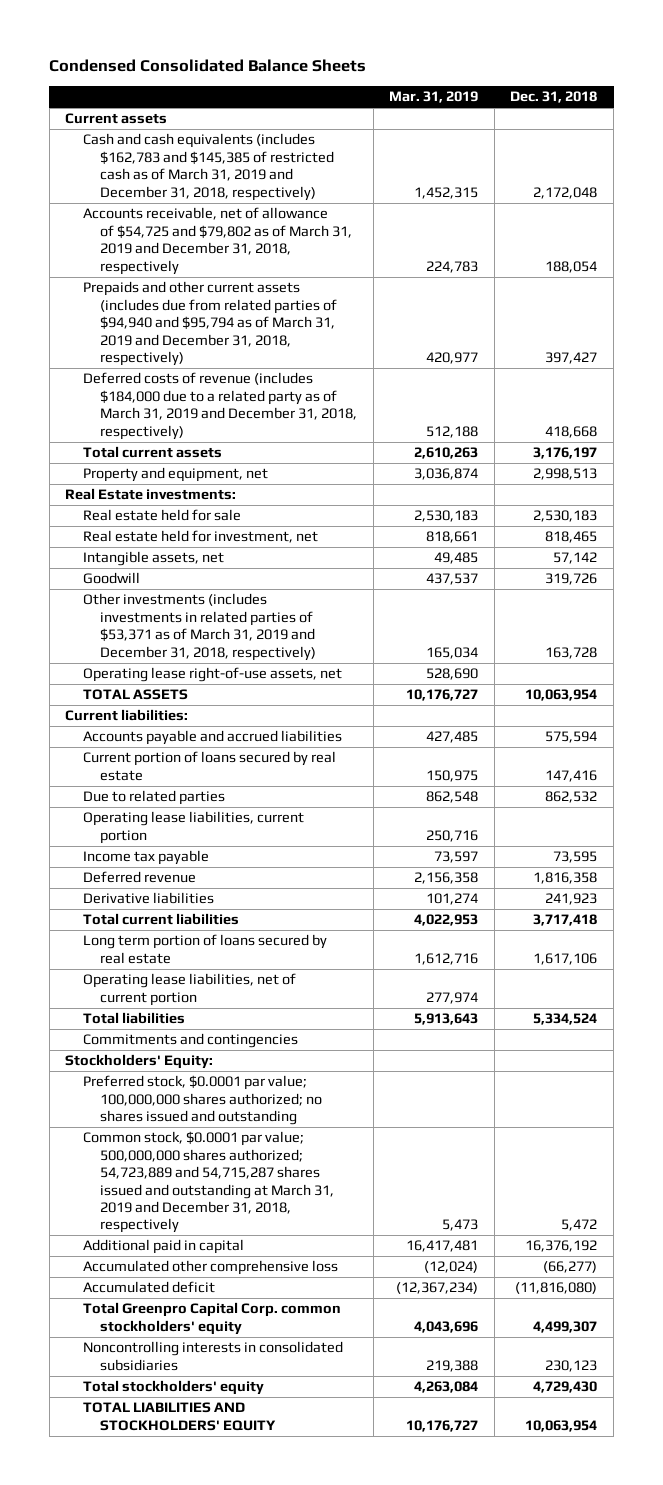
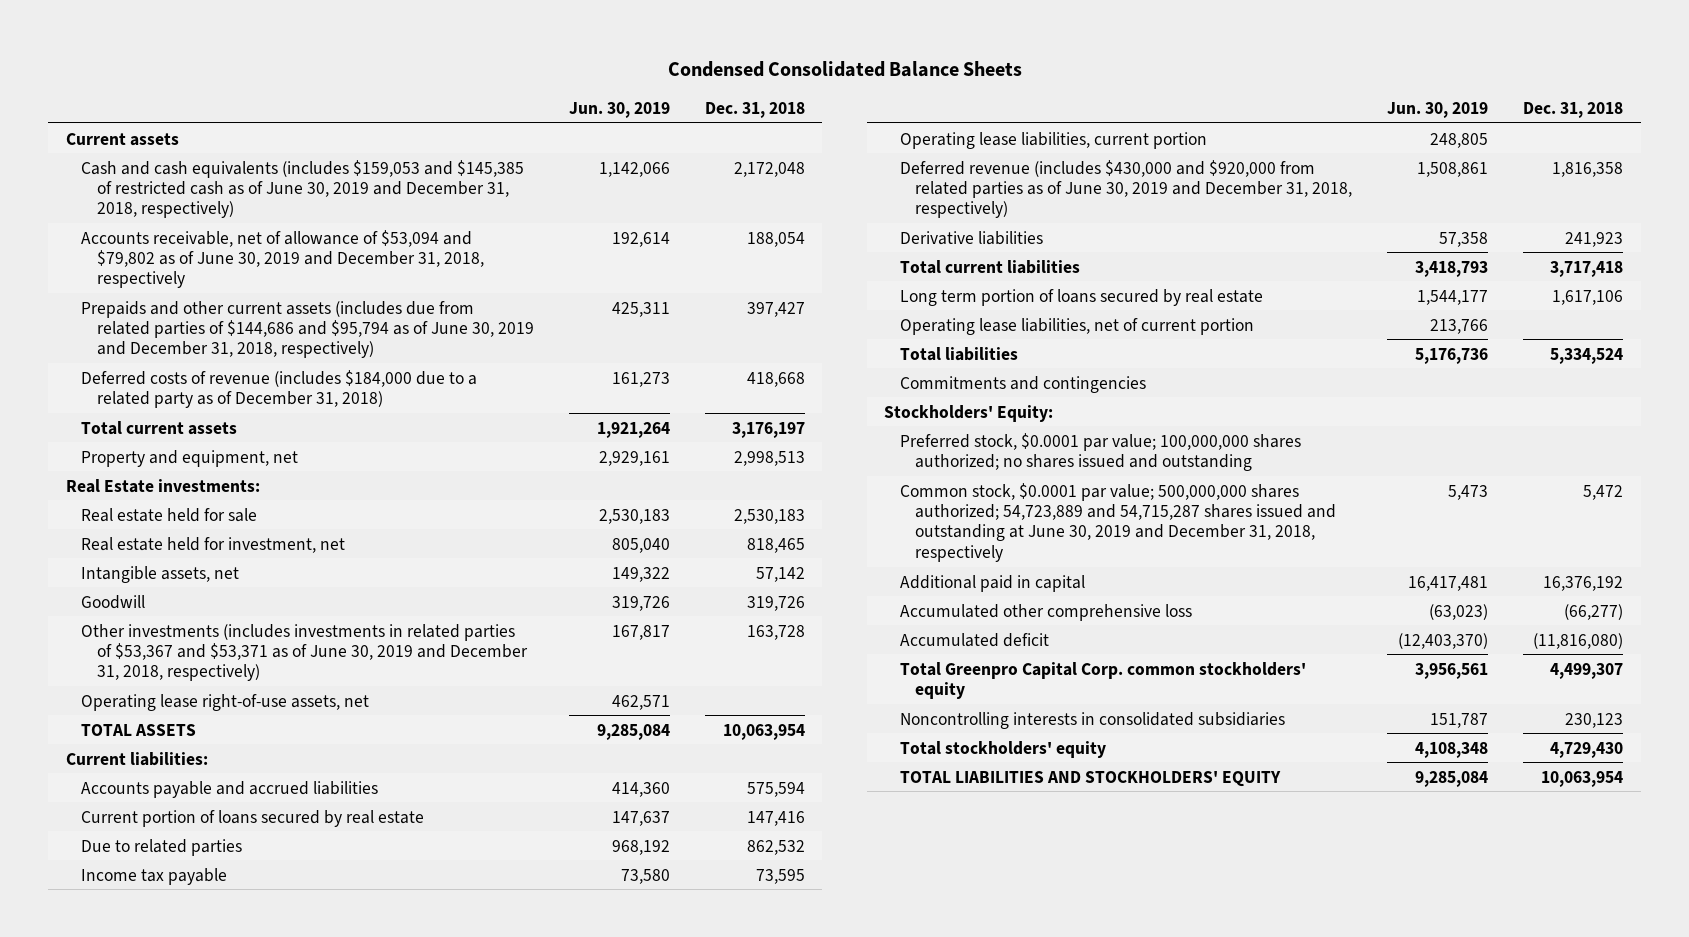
- | Mar. 31, 2019 | Dec. 31, 2018
+ | Jun. 30, 2019 | Dec. 31, 2018
- Cash and cash equivalents (includes $162,783 and $145,385 of restricted cash as of March 31, 2019 and December 31, 2018, respectively) | 1,452,315 | 2,172,048
- Accounts receivable, net of allowance of $54,725 and $79,802 as of March 31, 2019 and December 31, 2018, respectively | 224,783 | 188,054
- Prepaids and other current assets (includes due from related parties of $94,940 and $95,794 as of March 31, 2019 and December 31, 2018, respectively) | 420,977 | 397,427
- Deferred costs of revenue (includes $184,000 due to a related party as of March 31, 2019 and December 31, 2018, respectively) | 512,188 | 418,668
+ Cash and cash equivalents (includes $159,053 and $145,385 of restricted cash as of June 30, 2019 and December 31, 2018, respectively) | 1,142,066 | 2,172,048
+ Accounts receivable, net of allowance of $53,094 and $79,802 as of June 30, 2019 and December 31, 2018, respectively | 192,614 | 188,054
+ Prepaids and other current assets (includes due from related parties of $144,686 and $95,794 as of June 30, 2019 and December 31, 2018, respectively) | 425,311 | 397,427
+ Deferred costs of revenue (includes $184,000 due to a related party as of December 31, 2018) | 161,273 | 418,668
- Other investments (includes investments in related parties of $53,371 as of March 31, 2019 and December 31, 2018, respectively) | 165,034 | 163,728
+ Other investments (includes investments in related parties of $53,367 and $53,371 as of June 30, 2019 and December 31, 2018, respectively) | 167,817 | 163,728
- Deferred revenue | 2,156,358 | 1,816,358
moved down: Operating lease liabilities, current portion | 248,805 |
+ Deferred revenue (includes $430,000 and $920,000 from related parties as of June 30, 2019 and December 31, 2018, respectively) | 1,508,861 | 1,816,358
- Common stock, $0.0001 par value; 500,000,000 shares authorized; 54,723,889 and 54,715,287 shares issued and outstanding at March 31, 2019 and December 31, 2018, respectively | 5,473 | 5,472
+ Common stock, $0.0001 par value; 500,000,000 shares authorized; 54,723,889 and 54,715,287 shares issued and outstanding at June 30, 2019 and December 31, 2018, respectively | 5,473 | 5,472

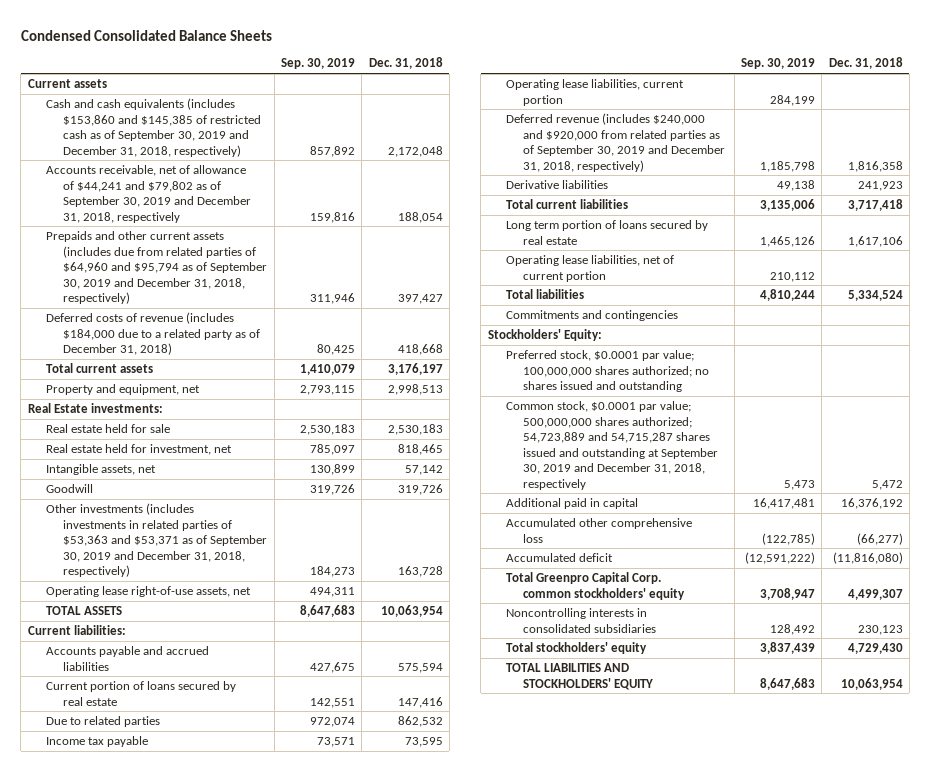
- | Jun. 30, 2019 | Dec. 31, 2018
+ | Sep. 30, 2019 | Dec. 31, 2018
- Cash and cash equivalents (includes $159,053 and $145,385 of restricted cash as of June 30, 2019 and December 31, 2018, respectively) | 1,142,066 | 2,172,048
- Accounts receivable, net of allowance of $53,094 and $79,802 as of June 30, 2019 and December 31, 2018, respectively | 192,614 | 188,054
- Prepaids and other current assets (includes due from related parties of $144,686 and $95,794 as of June 30, 2019 and December 31, 2018, respectively) | 425,311 | 397,427
+ Cash and cash equivalents (includes $153,860 and $145,385 of restricted cash as of September 30, 2019 and December 31, 2018, respectively) | 857,892 | 2,172,048
+ Accounts receivable, net of allowance of $44,241 and $79,802 as of September 30, 2019 and December 31, 2018, respectively | 159,816 | 188,054
+ Prepaids and other current assets (includes due from related parties of $64,960 and $95,794 as of September 30, 2019 and December 31, 2018, respectively) | 311,946 | 397,427
- Other investments (includes investments in related parties of $53,367 and $53,371 as of June 30, 2019 and December 31, 2018, respectively) | 167,817 | 163,728
+ Other investments (includes investments in related parties of $53,363 and $53,371 as of September 30, 2019 and December 31, 2018, respectively) | 184,273 | 163,728
- Deferred revenue (includes $430,000 and $920,000 from related parties as of June 30, 2019 and December 31, 2018, respectively) | 1,508,861 | 1,816,358
+ Deferred revenue (includes $240,000 and $920,000 from related parties as of September 30, 2019 and December 31, 2018, respectively) | 1,185,798 | 1,816,358
- Common stock, $0.0001 par value; 500,000,000 shares authorized; 54,723,889 and 54,715,287 shares issued and outstanding at June 30, 2019 and December 31, 2018, respectively | 5,473 | 5,472
+ Common stock, $0.0001 par value; 500,000,000 shares authorized; 54,723,889 and 54,715,287 shares issued and outstanding at September 30, 2019 and December 31, 2018, respectively | 5,473 | 5,472

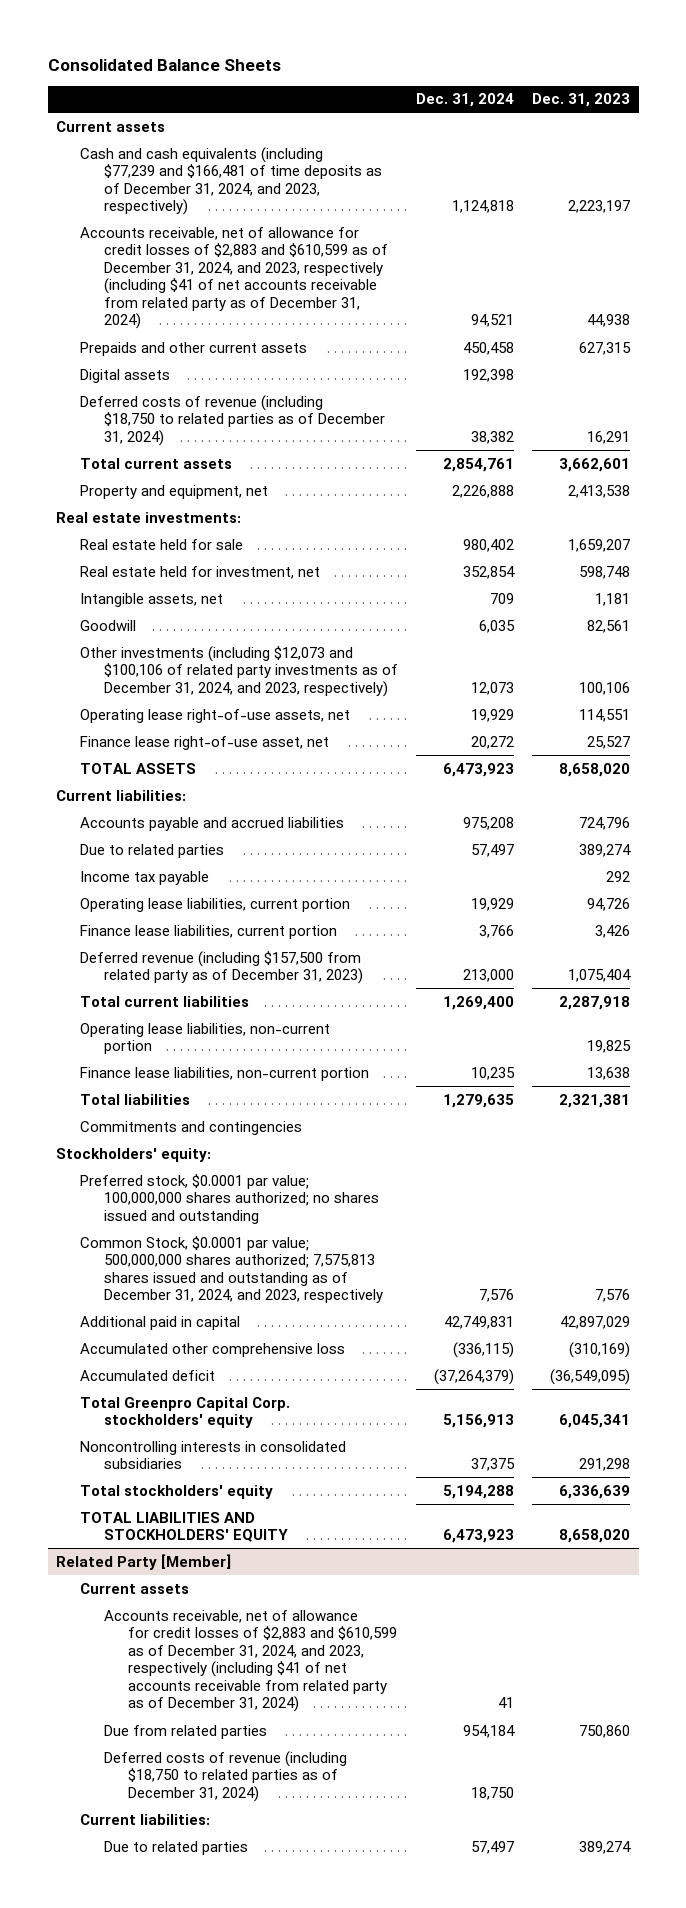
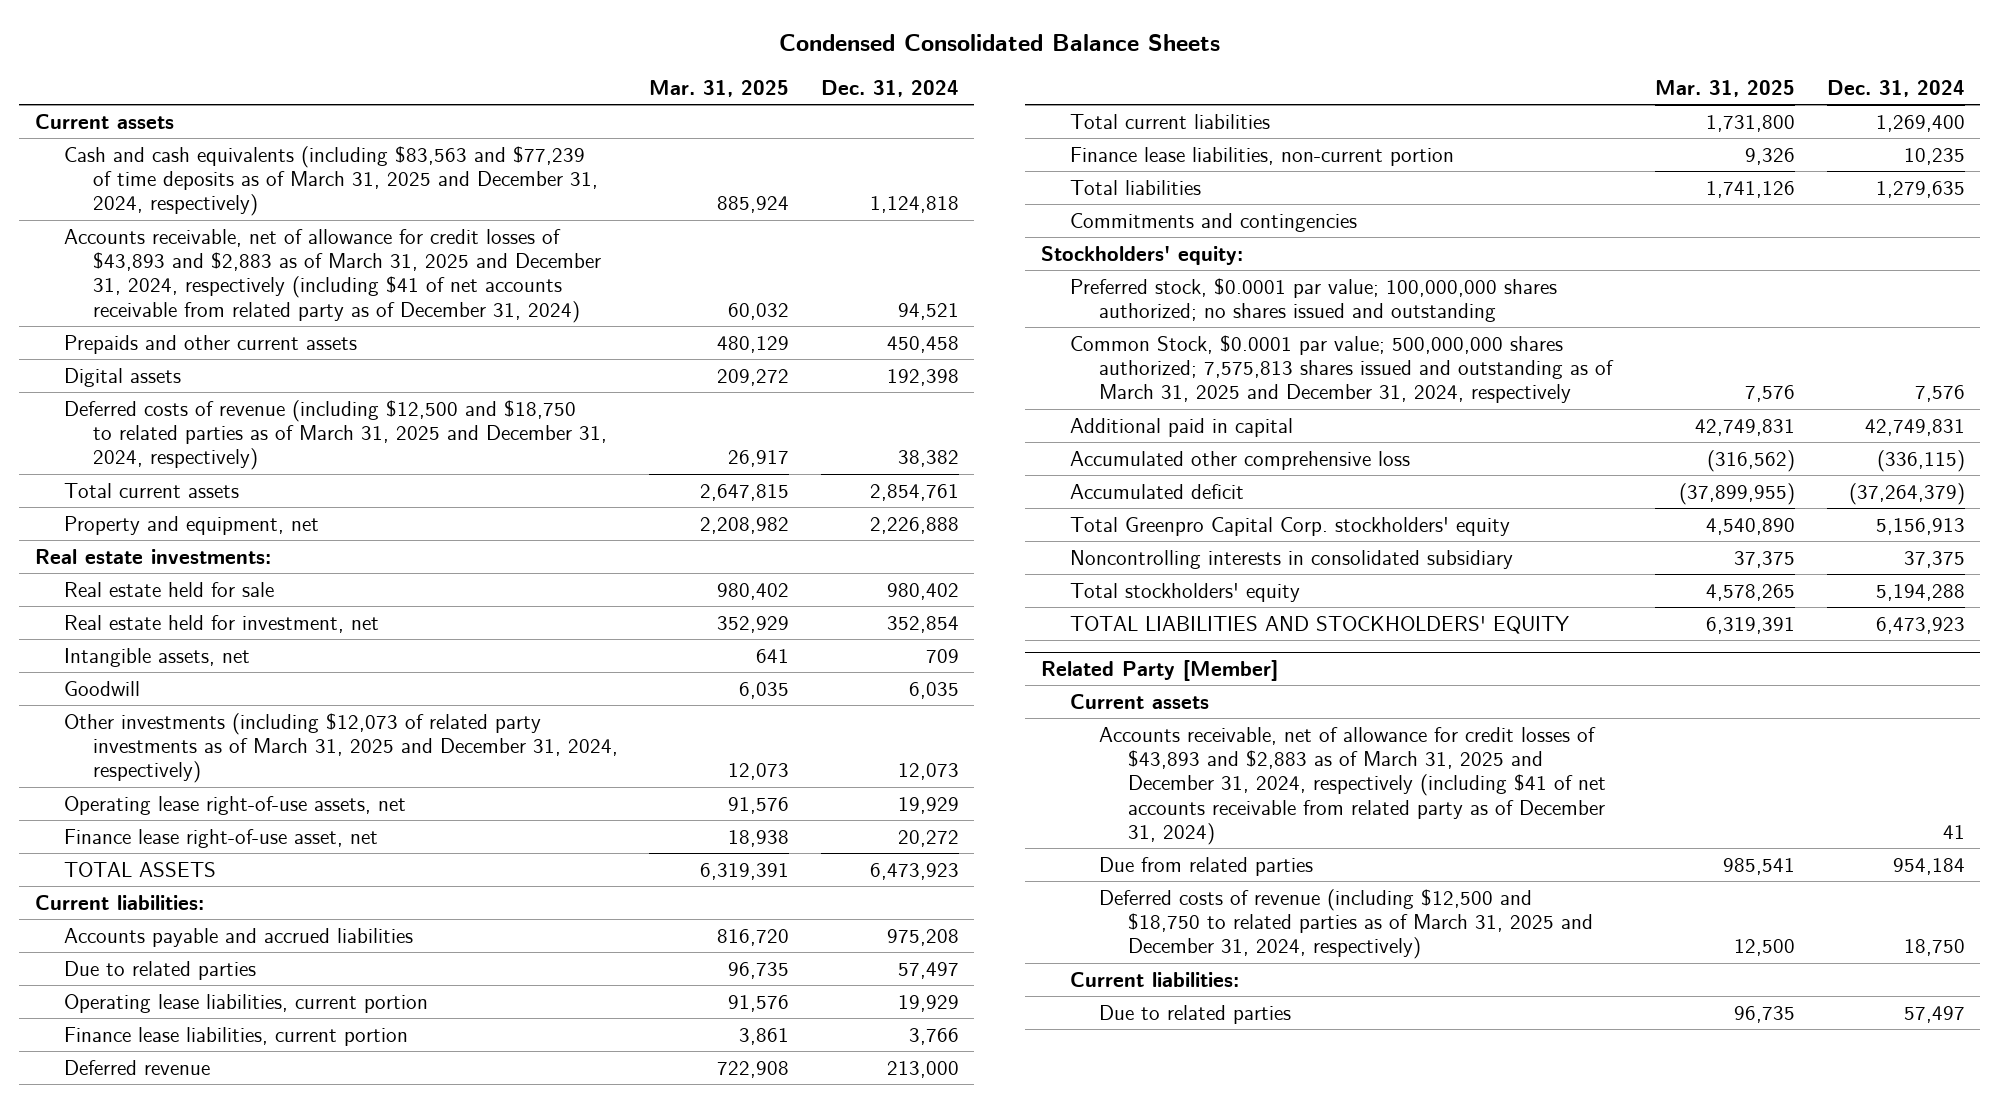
- Consolidated Balance Sheets
+ Condensed Consolidated Balance Sheets
- | Dec. 31, 2024 | Dec. 31, 2023
+ | Mar. 31, 2025 | Dec. 31, 2024
- Cash and cash equivalents (including $77,239 and $166,481 of time deposits as of December 31, 2024, and 2023, respectively) | 1,124,818 | 2,223,197
- Accounts receivable, net of allowance for credit losses of $2,883 and $610,599 as of December 31, 2024, and 2023, respectively (including $41 of net accounts receivable from related party as of December 31, 2024) | 94,521 | 44,938
+ Cash and cash equivalents (including $83,563 and $77,239 of time deposits as of March 31, 2025 and December 31, 2024, respectively) | 885,924 | 1,124,818
+ Accounts receivable, net of allowance for credit losses of $43,893 and $2,883 as of March 31, 2025 and December 31, 2024, respectively (including $41 of net accounts receivable from related party as of December 31, 2024) | 60,032 | 94,521
- Deferred costs of revenue (including $18,750 to related parties as of December 31, 2024) | 38,382 | 16,291
+ Deferred costs of revenue (including $12,500 and $18,750 to related parties as of March 31, 2025 and December 31, 2024, respectively) | 26,917 | 38,382
- Other investments (including $12,073 and $100,106 of related party investments as of December 31, 2024, and 2023, respectively) | 12,073 | 100,106
+ Other investments (including $12,073 of related party investments as of March 31, 2025 and December 31, 2024, respectively) | 12,073 | 12,073
- Income tax payable | | 292
- Deferred revenue (including $157,500 from related party as of December 31, 2023) | 213,000 | 1,075,404
+ Deferred revenue | 722,908 | 213,000
- Operating lease liabilities, non-current portion | | 19,825
- Common Stock, $0.0001 par value; 500,000,000 shares authorized; 7,575,813 shares issued and outstanding as of December 31, 2024, and 2023, respectively | 7,576 | 7,576
+ Common Stock, $0.0001 par value; 500,000,000 shares authorized; 7,575,813 shares issued and outstanding as of March 31, 2025 and December 31, 2024, respectively | 7,576 | 7,576
- Noncontrolling interests in consolidated subsidiaries | 37,375 | 291,298
+ Noncontrolling interests in consolidated subsidiary | 37,375 | 37,375
@ Related Party [Member]
- Accounts receivable, net of allowance for credit losses of $2,883 and $610,599 as of December 31, 2024, and 2023, respectively (including $41 of net accounts receivable from related party as of December 31, 2024) | 41 |
+ Accounts receivable, net of allowance for credit losses of $43,893 and $2,883 as of March 31, 2025 and December 31, 2024, respectively (including $41 of net accounts receivable from related party as of December 31, 2024) | | 41
- Deferred costs of revenue (including $18,750 to related parties as of December 31, 2024) | 18,750 |
+ Deferred costs of revenue (including $12,500 and $18,750 to related parties as of March 31, 2025 and December 31, 2024, respectively) | 12,500 | 18,750

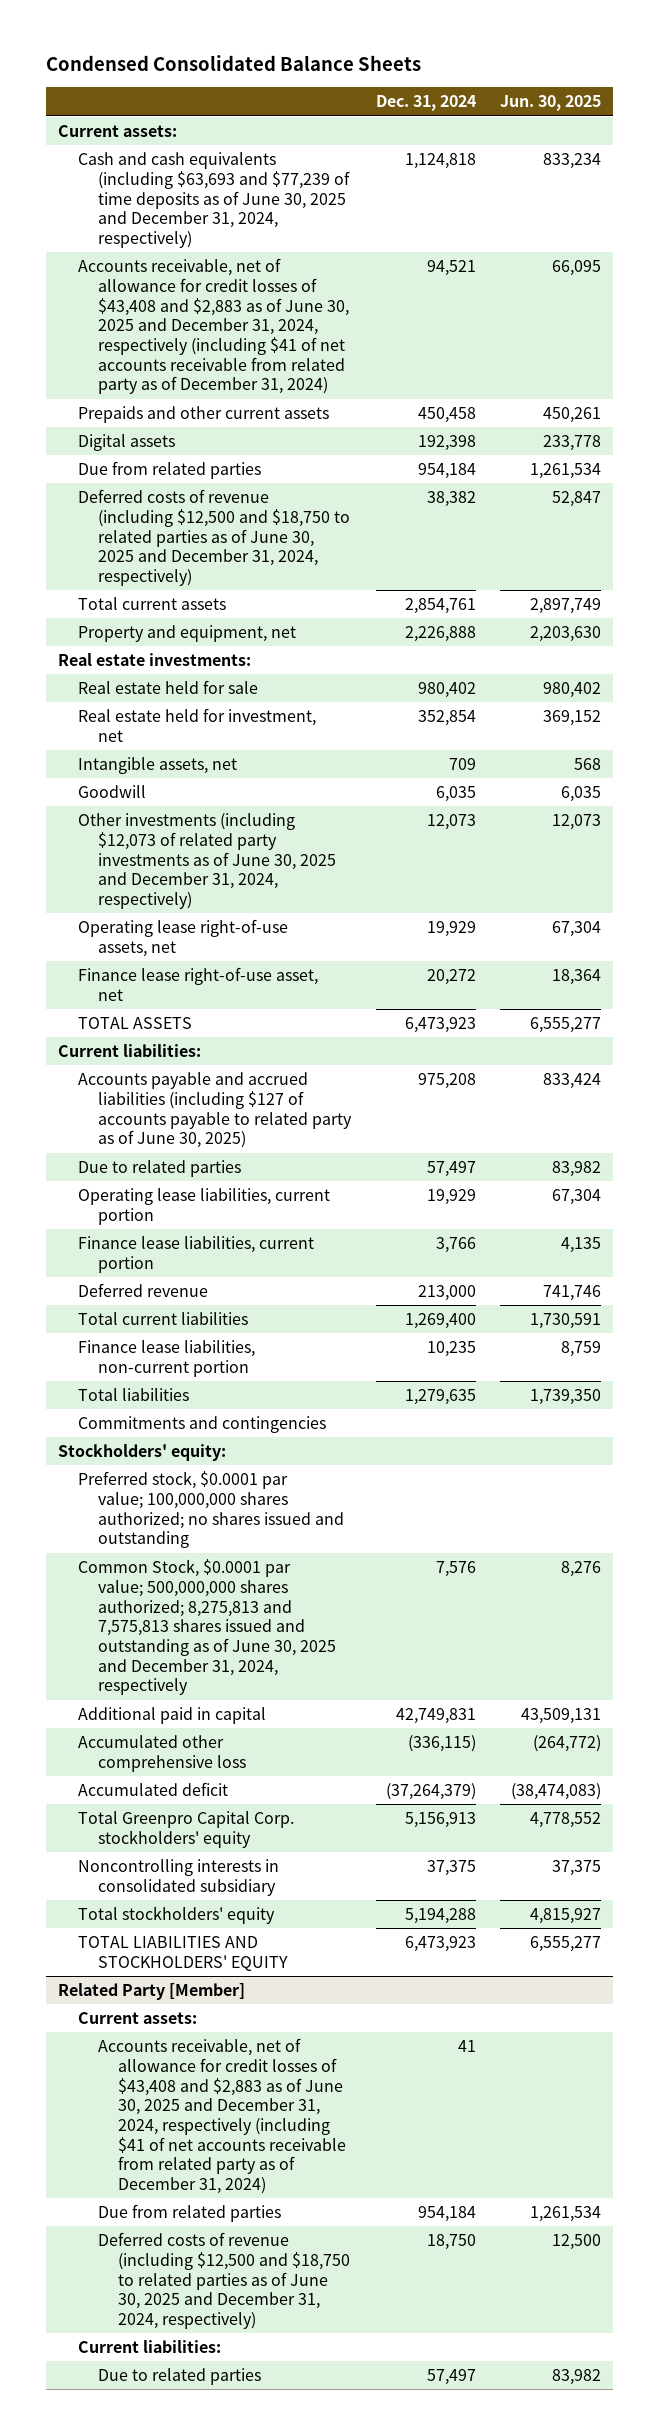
- | Mar. 31, 2025 | Dec. 31, 2024
+ | Dec. 31, 2024 | Jun. 30, 2025
- Current assets
- Cash and cash equivalents (including $83,563 and $77,239 of time deposits as of March 31, 2025 and December 31, 2024, respectively) | 885,924 | 1,124,818
- Accounts receivable, net of allowance for credit losses of $43,893 and $2,883 as of March 31, 2025 and December 31, 2024, respectively (including $41 of net accounts receivable from related party as of December 31, 2024) | 60,032 | 94,521
+ Current assets:
+ Cash and cash equivalents (including $63,693 and $77,239 of time deposits as of June 30, 2025 and December 31, 2024, respectively) | 1,124,818 | 833,234
+ Accounts receivable, net of allowance for credit losses of $43,408 and $2,883 as of June 30, 2025 and December 31, 2024, respectively (including $41 of net accounts receivable from related party as of December 31, 2024) | 94,521 | 66,095
- Deferred costs of revenue (including $12,500 and $18,750 to related parties as of March 31, 2025 and December 31, 2024, respectively) | 26,917 | 38,382
+ Due from related parties | 954,184 | 1,261,534
+ Deferred costs of revenue (including $12,500 and $18,750 to related parties as of June 30, 2025 and December 31, 2024, respectively) | 38,382 | 52,847
- Other investments (including $12,073 of related party investments as of March 31, 2025 and December 31, 2024, respectively) | 12,073 | 12,073
+ Other investments (including $12,073 of related party investments as of June 30, 2025 and December 31, 2024, respectively) | 12,073 | 12,073
- Accounts payable and accrued liabilities | 816,720 | 975,208
+ Accounts payable and accrued liabilities (including $127 of accounts payable to related party as of June 30, 2025) | 975,208 | 833,424
- Common Stock, $0.0001 par value; 500,000,000 shares authorized; 7,575,813 shares issued and outstanding as of March 31, 2025 and December 31, 2024, respectively | 7,576 | 7,576
+ Common Stock, $0.0001 par value; 500,000,000 shares authorized; 8,275,813 and 7,575,813 shares issued and outstanding as of June 30, 2025 and December 31, 2024, respectively | 7,576 | 8,276
@ Related Party [Member]
- Current assets
- Accounts receivable, net of allowance for credit losses of $43,893 and $2,883 as of March 31, 2025 and December 31, 2024, respectively (including $41 of net accounts receivable from related party as of December 31, 2024) | | 41
+ Current assets:
+ Accounts receivable, net of allowance for credit losses of $43,408 and $2,883 as of June 30, 2025 and December 31, 2024, respectively (including $41 of net accounts receivable from related party as of December 31, 2024) | 41 |
- Deferred costs of revenue (including $12,500 and $18,750 to related parties as of March 31, 2025 and December 31, 2024, respectively) | 12,500 | 18,750
+ Deferred costs of revenue (including $12,500 and $18,750 to related parties as of June 30, 2025 and December 31, 2024, respectively) | 18,750 | 12,500

